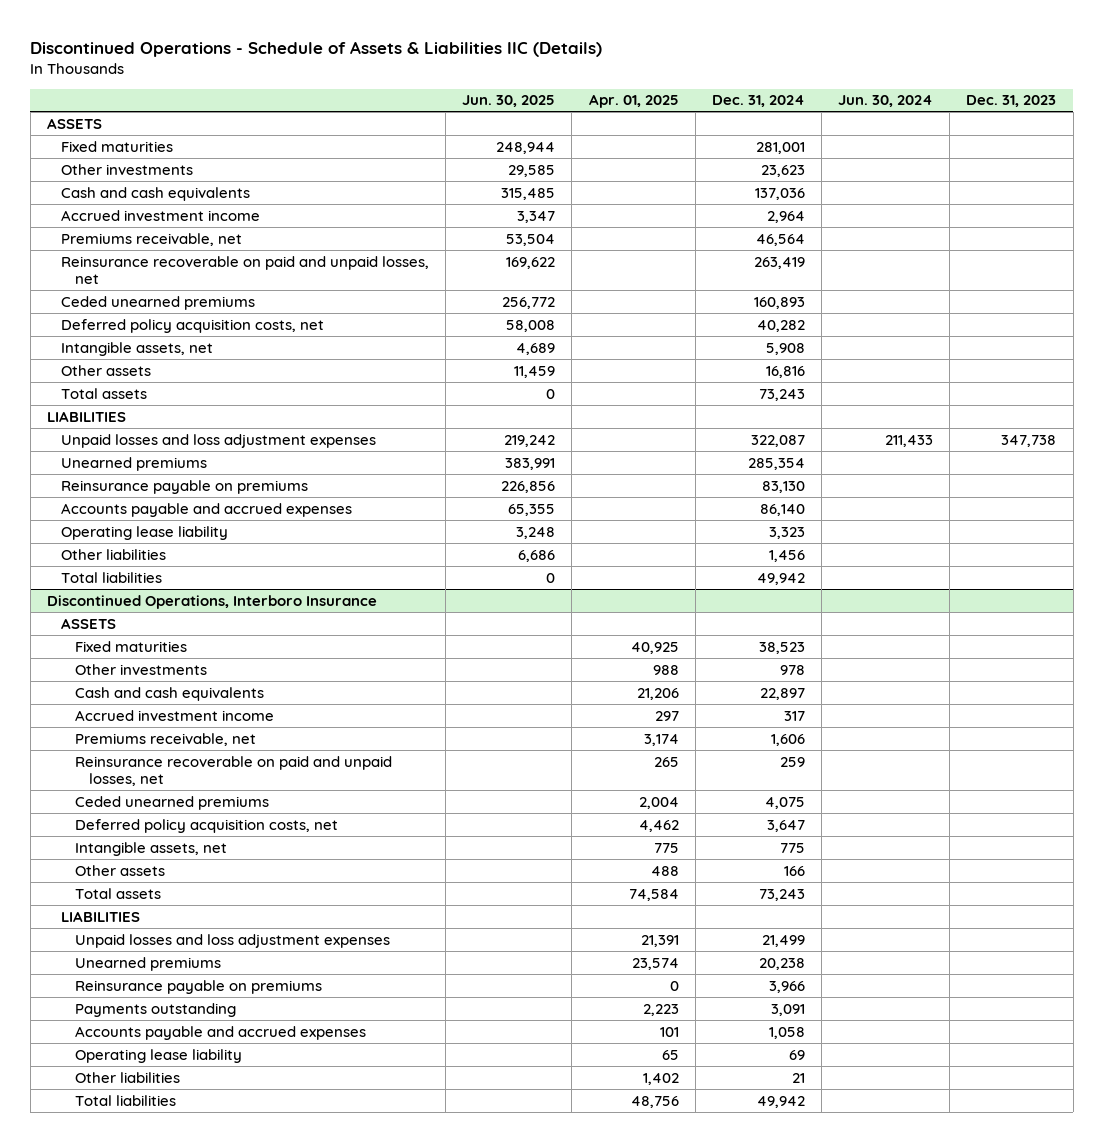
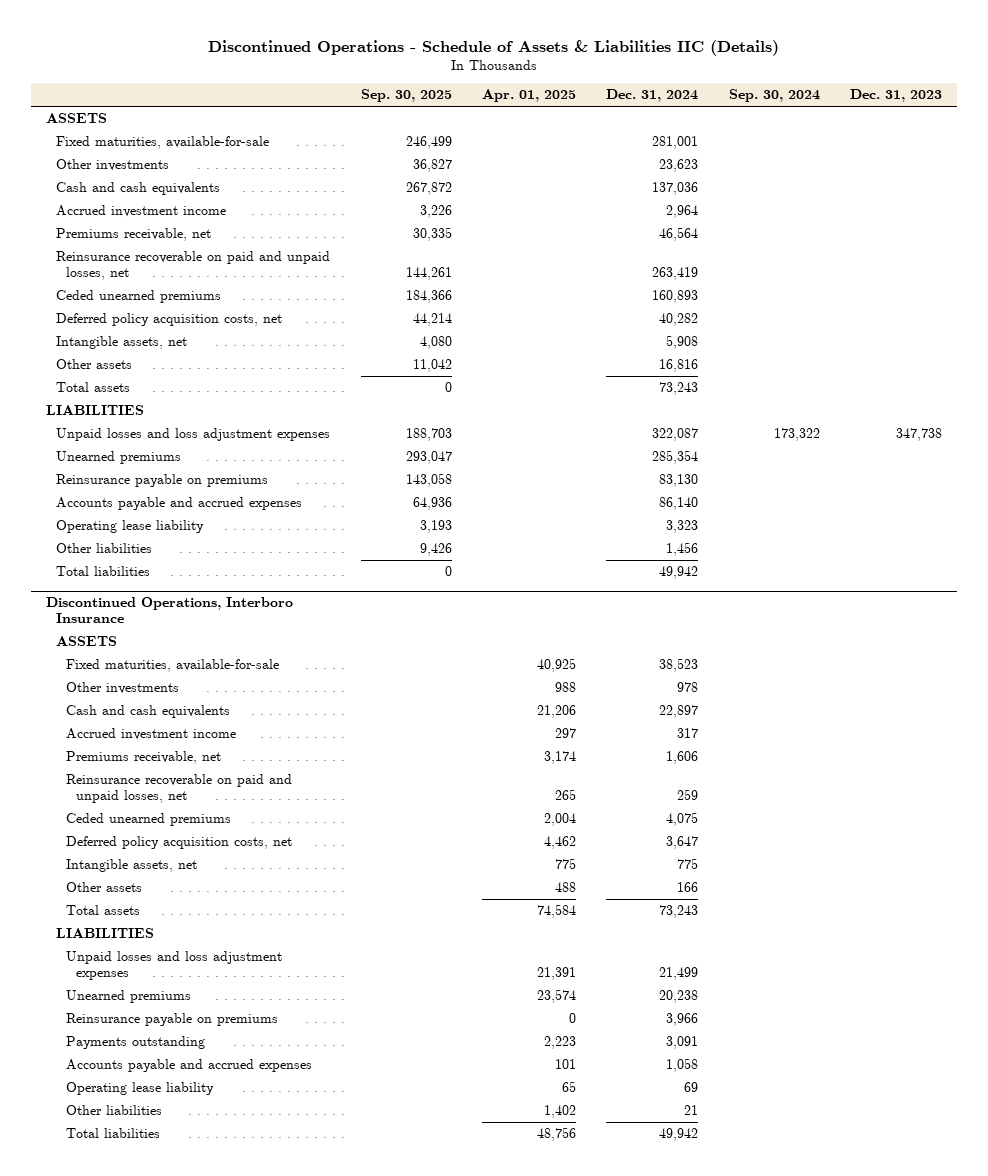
- | Jun. 30, 2025 | Apr. 01, 2025 | Dec. 31, 2024 | Jun. 30, 2024 | Dec. 31, 2023
+ | Sep. 30, 2025 | Apr. 01, 2025 | Dec. 31, 2024 | Sep. 30, 2024 | Dec. 31, 2023
- Fixed maturities | 248,944 | | 281,001 | |
+ Fixed maturities, available-for-sale | 246,499 | | 281,001 | |
@ Discontinued Operations, Interboro Insurance
- Fixed maturities | | 40,925 | 38,523 | |
+ Fixed maturities, available-for-sale | | 40,925 | 38,523 | |

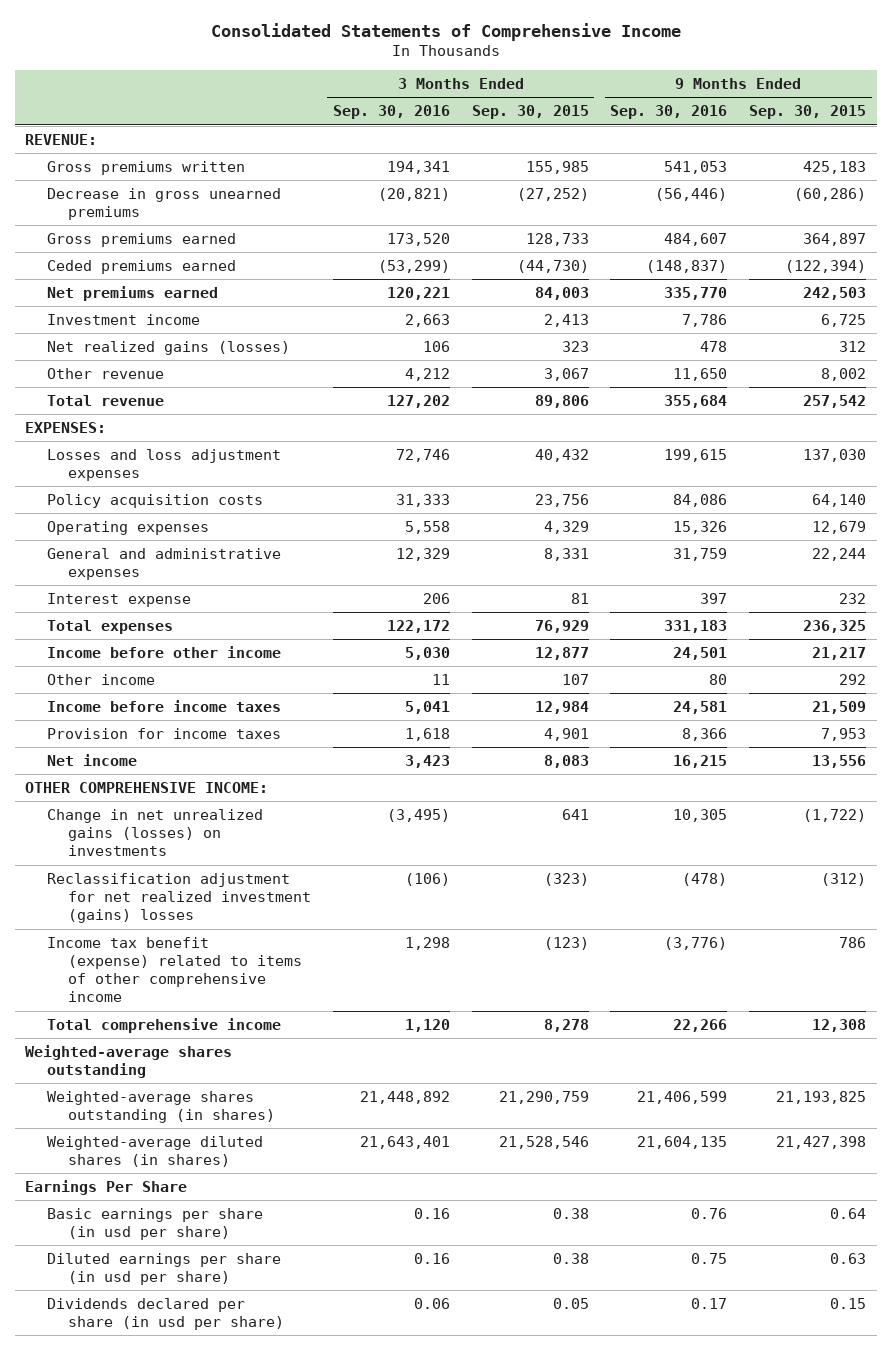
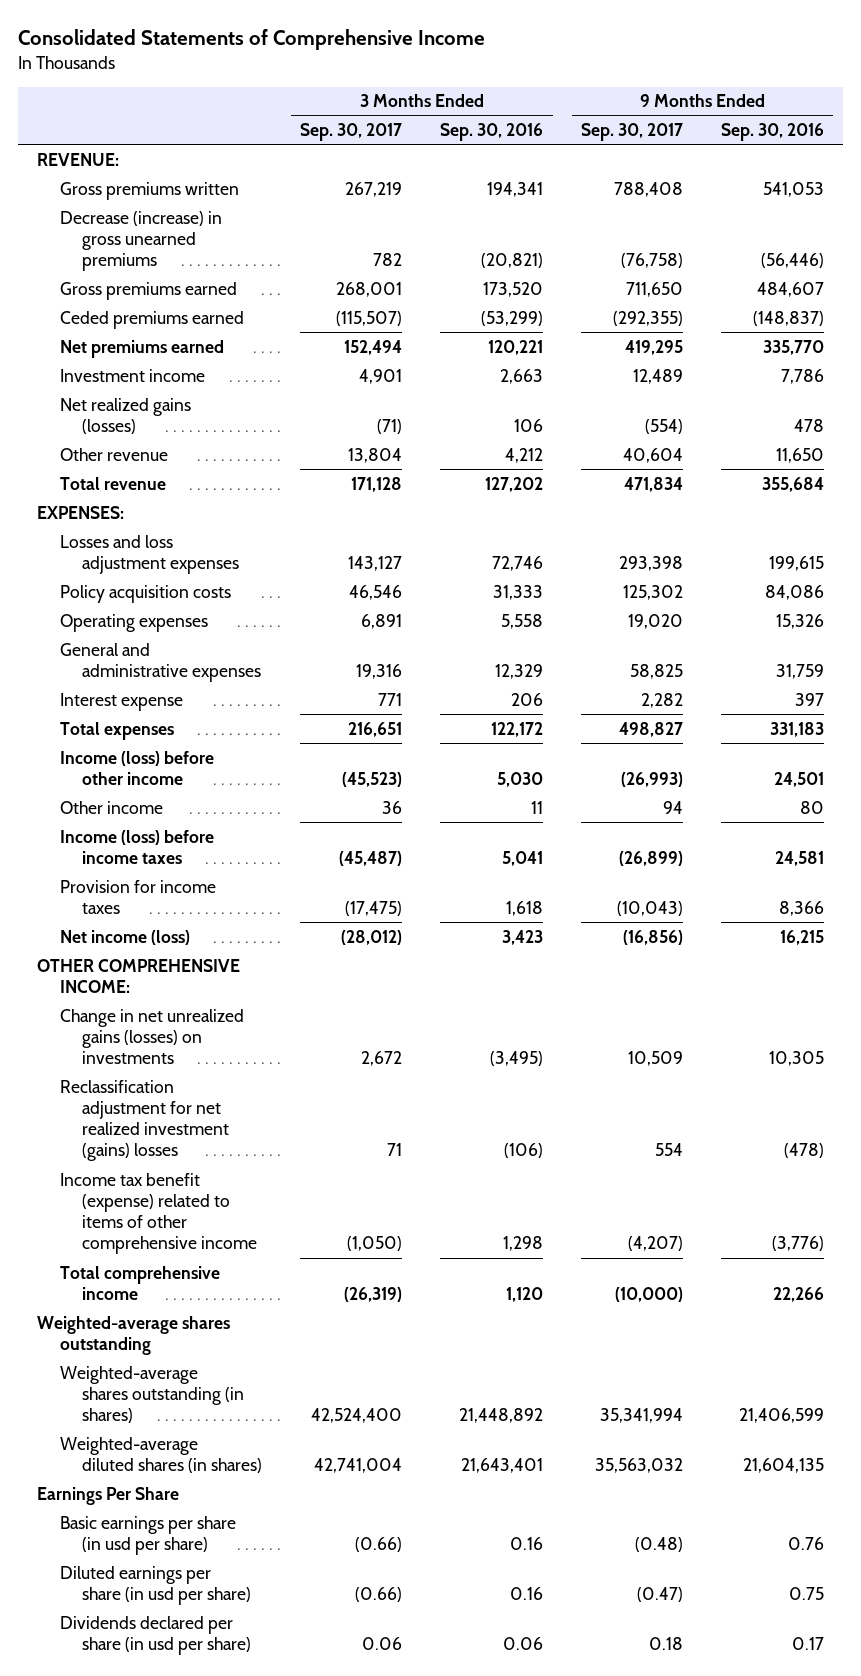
- | 3 Months Ended Sep. 30, 2016 | 3 Months Ended Sep. 30, 2015 | 9 Months Ended Sep. 30, 2016 | 9 Months Ended Sep. 30, 2015
+ | 3 Months Ended Sep. 30, 2017 | 3 Months Ended Sep. 30, 2016 | 9 Months Ended Sep. 30, 2017 | 9 Months Ended Sep. 30, 2016
- Decrease in gross unearned premiums | (20,821) | (27,252) | (56,446) | (60,286)
+ Decrease (increase) in gross unearned premiums | 782 | (20,821) | (76,758) | (56,446)
- Income before other income | 5,030 | 12,877 | 24,501 | 21,217
+ Income (loss) before other income | (45,523) | 5,030 | (26,993) | 24,501
- Income before income taxes | 5,041 | 12,984 | 24,581 | 21,509
+ Income (loss) before income taxes | (45,487) | 5,041 | (26,899) | 24,581
- Net income | 3,423 | 8,083 | 16,215 | 13,556
+ Net income (loss) | (28,012) | 3,423 | (16,856) | 16,215

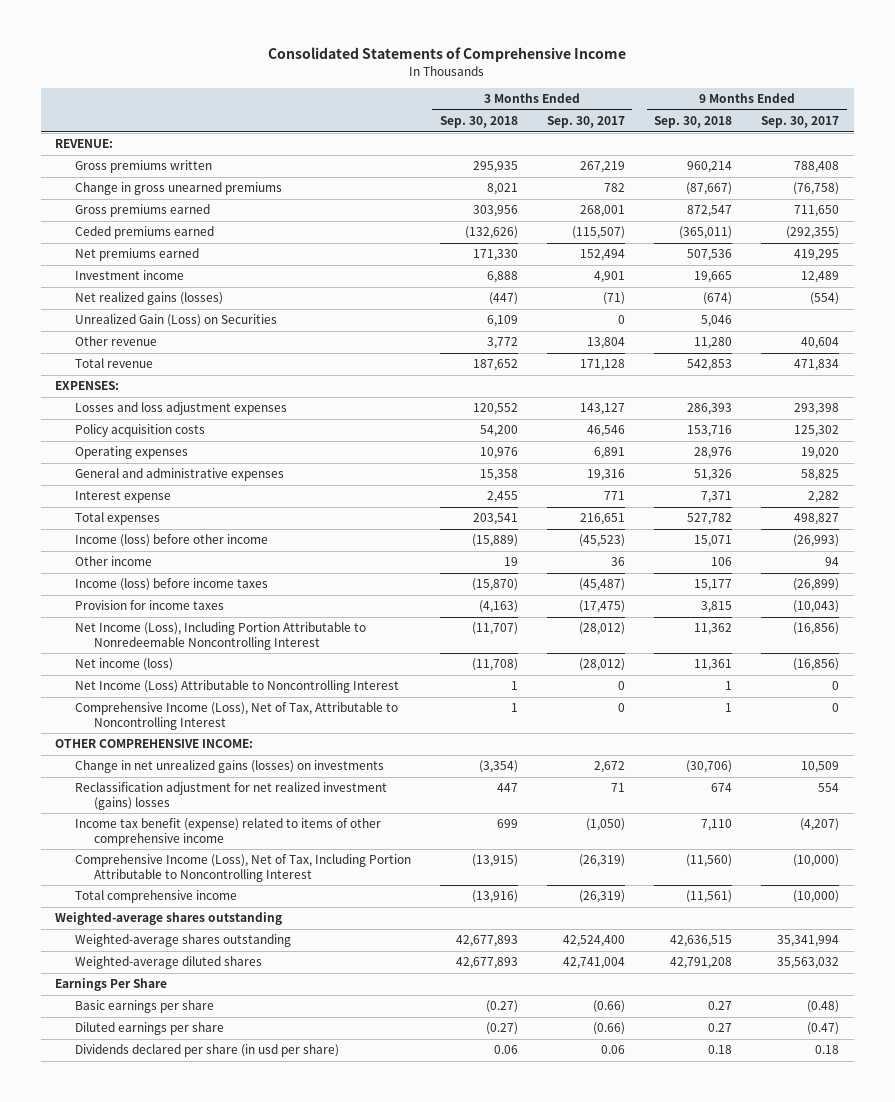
- | 3 Months Ended Sep. 30, 2017 | 3 Months Ended Sep. 30, 2016 | 9 Months Ended Sep. 30, 2017 | 9 Months Ended Sep. 30, 2016
+ | 3 Months Ended Sep. 30, 2018 | 3 Months Ended Sep. 30, 2017 | 9 Months Ended Sep. 30, 2018 | 9 Months Ended Sep. 30, 2017
- Decrease (increase) in gross unearned premiums | 782 | (20,821) | (76,758) | (56,446)
+ Change in gross unearned premiums | 8,021 | 782 | (87,667) | (76,758)
+ Unrealized Gain (Loss) on Securities | 6,109 | 0 | 5,046 |
+ Net Income (Loss), Including Portion Attributable to Nonredeemable Noncontrolling Interest | (11,707) | (28,012) | 11,362 | (16,856)
+ Net Income (Loss) Attributable to Noncontrolling Interest | 1 | 0 | 1 | 0
+ Comprehensive Income (Loss), Net of Tax, Attributable to Noncontrolling Interest | 1 | 0 | 1 | 0
+ Comprehensive Income (Loss), Net of Tax, Including Portion Attributable to Noncontrolling Interest | (13,915) | (26,319) | (11,560) | (10,000)
- Weighted-average shares outstanding (in shares) | 42,524,400 | 21,448,892 | 35,341,994 | 21,406,599
- Weighted-average diluted shares (in shares) | 42,741,004 | 21,643,401 | 35,563,032 | 21,604,135
+ Weighted-average shares outstanding | 42,677,893 | 42,524,400 | 42,636,515 | 35,341,994
+ Weighted-average diluted shares | 42,677,893 | 42,741,004 | 42,791,208 | 35,563,032
- Basic earnings per share (in usd per share) | (0.66) | 0.16 | (0.48) | 0.76
- Diluted earnings per share (in usd per share) | (0.66) | 0.16 | (0.47) | 0.75
+ Basic earnings per share | (0.27) | (0.66) | 0.27 | (0.48)
+ Diluted earnings per share | (0.27) | (0.66) | 0.27 | (0.47)

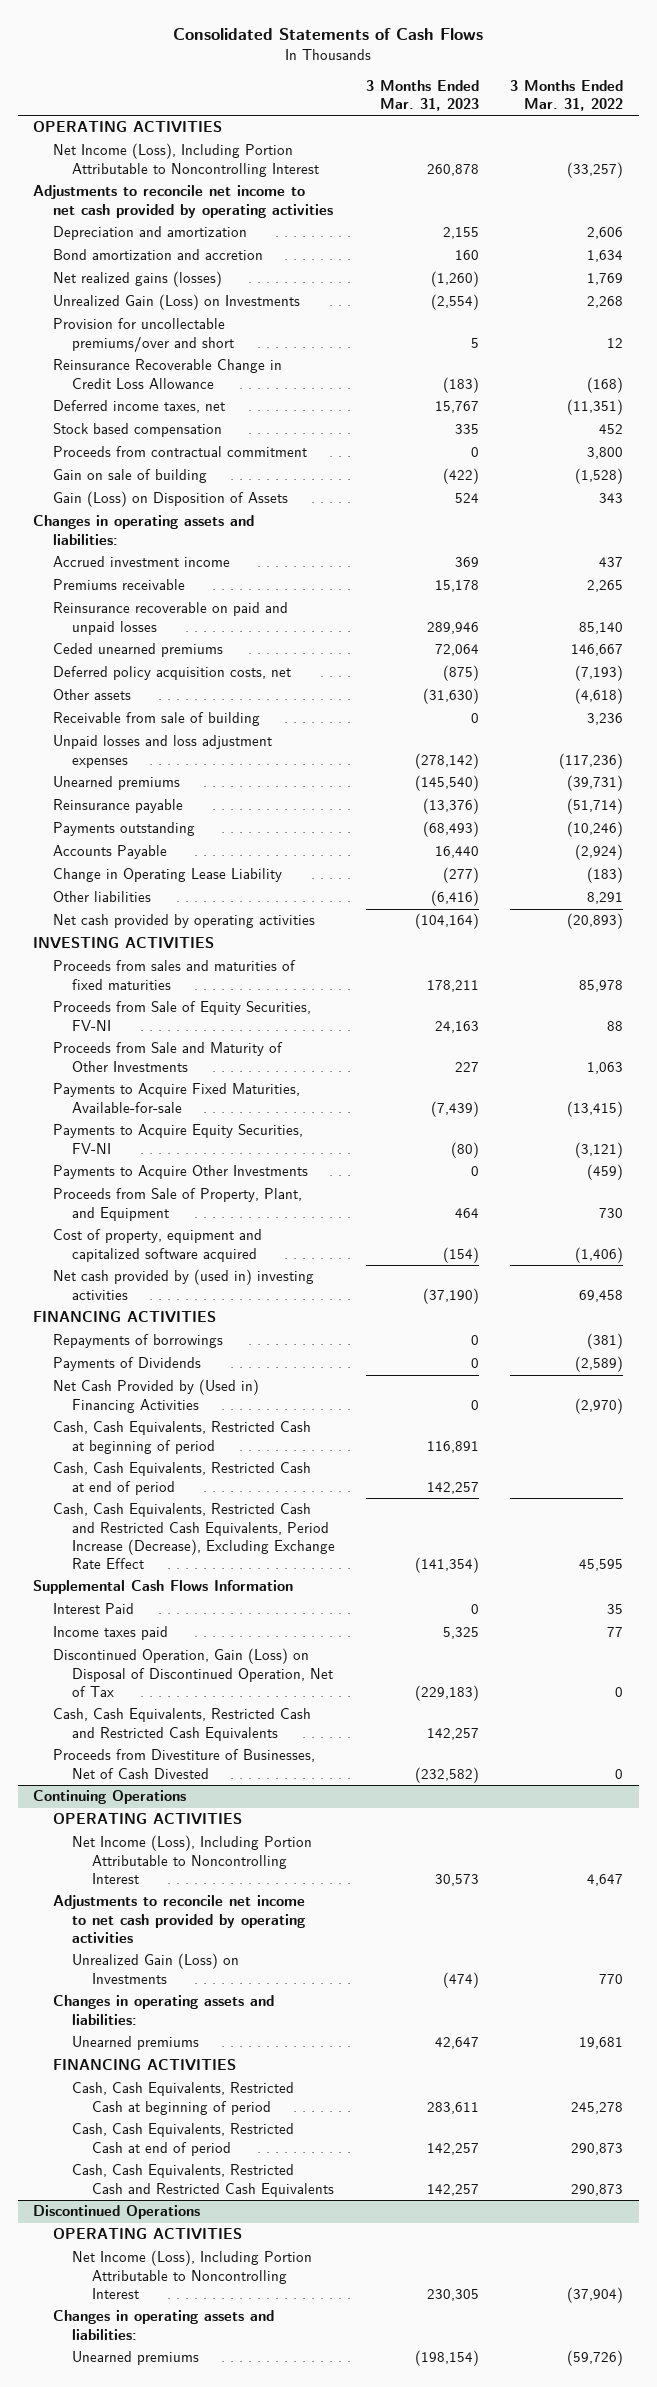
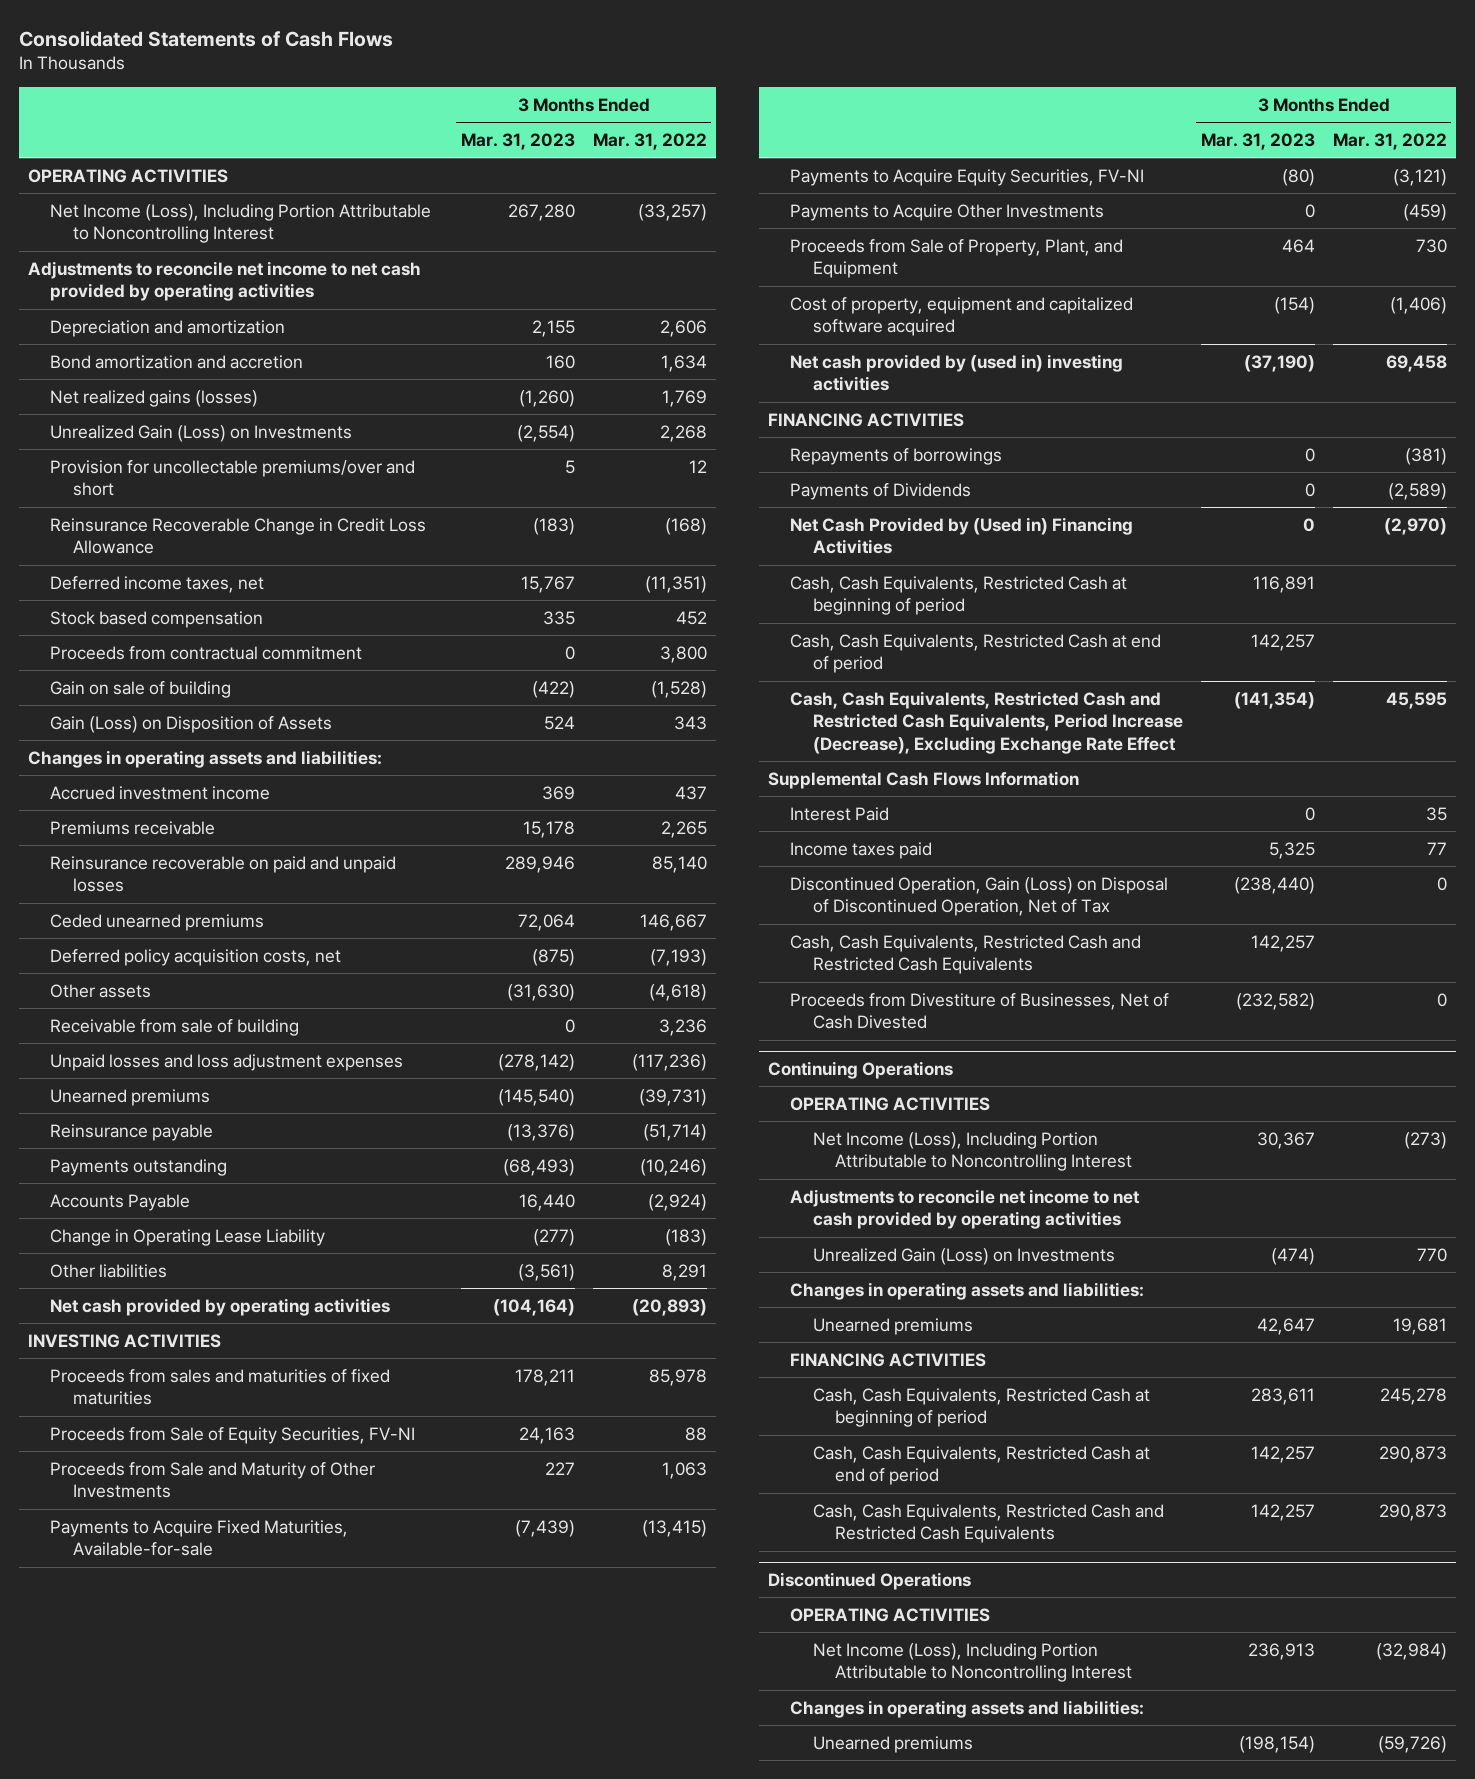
- Net Income (Loss), Including Portion Attributable to Noncontrolling Interest | 260,878 | (33,257)
+ Net Income (Loss), Including Portion Attributable to Noncontrolling Interest | 267,280 | (33,257)
- Other liabilities | (6,416) | 8,291
+ Other liabilities | (3,561) | 8,291
- Discontinued Operation, Gain (Loss) on Disposal of Discontinued Operation, Net of Tax | (229,183) | 0
+ Discontinued Operation, Gain (Loss) on Disposal of Discontinued Operation, Net of Tax | (238,440) | 0
@ Continuing Operations
- Net Income (Loss), Including Portion Attributable to Noncontrolling Interest | 30,573 | 4,647
+ Net Income (Loss), Including Portion Attributable to Noncontrolling Interest | 30,367 | (273)
@ Discontinued Operations
- Net Income (Loss), Including Portion Attributable to Noncontrolling Interest | 230,305 | (37,904)
+ Net Income (Loss), Including Portion Attributable to Noncontrolling Interest | 236,913 | (32,984)

